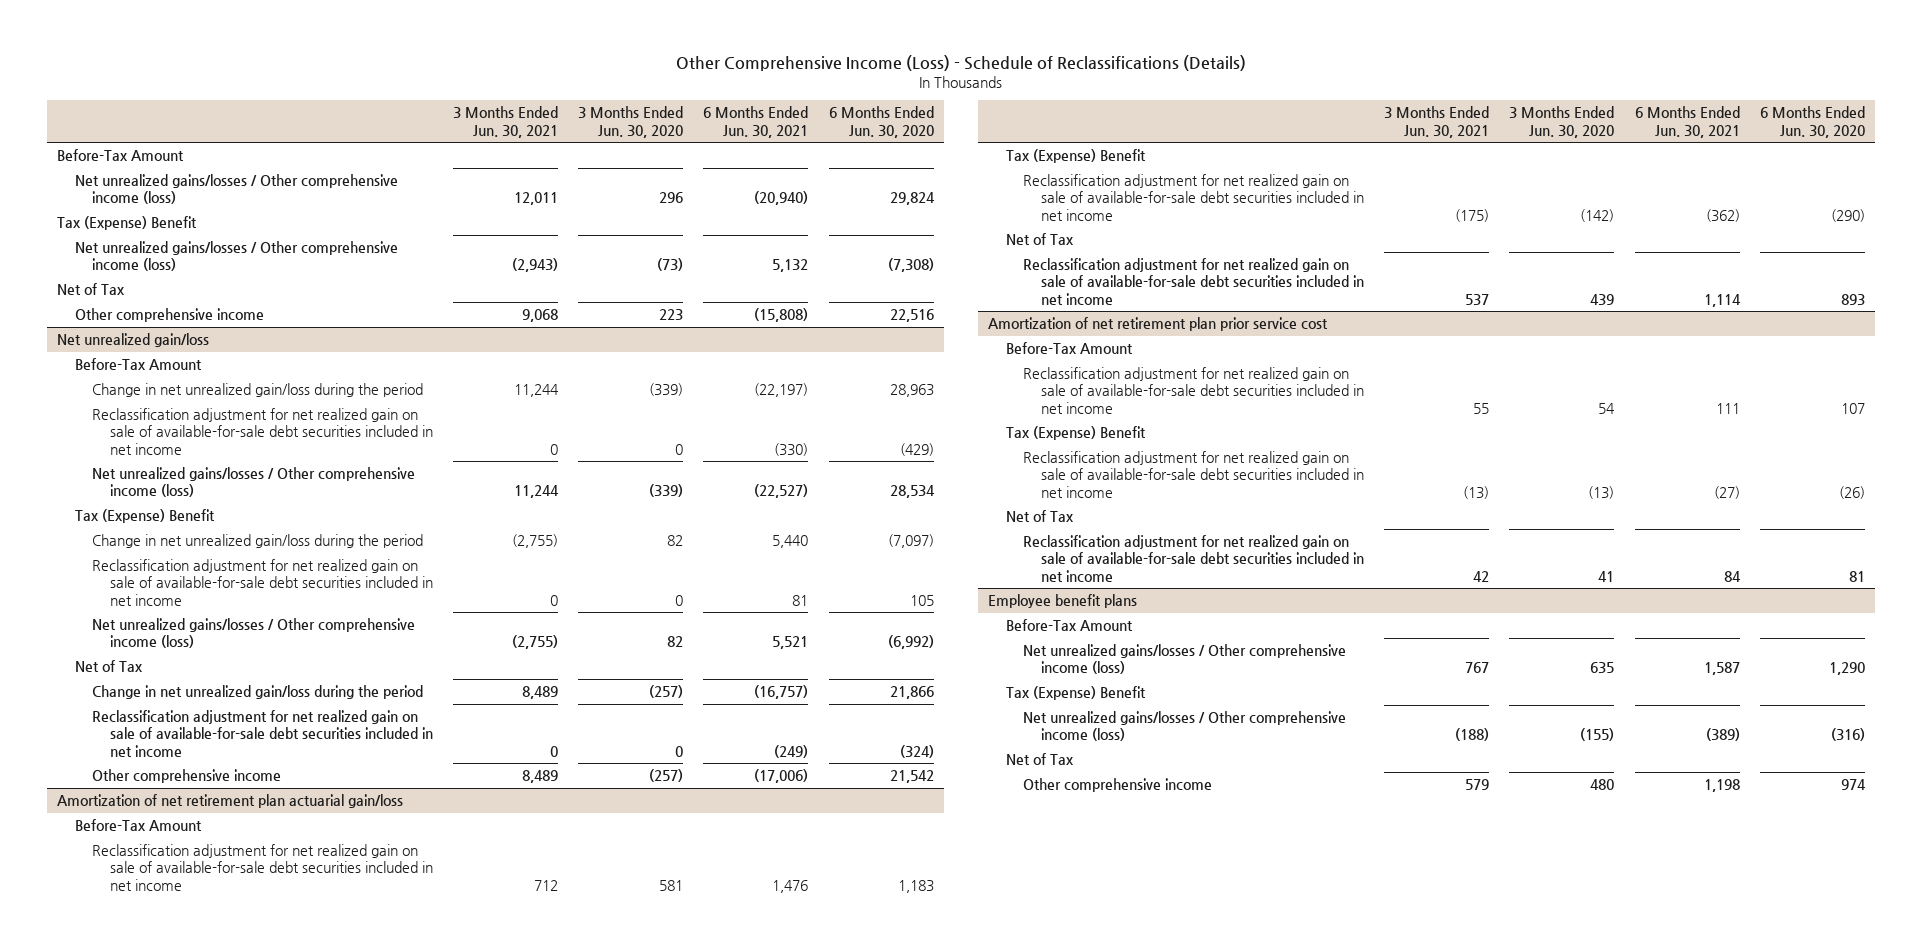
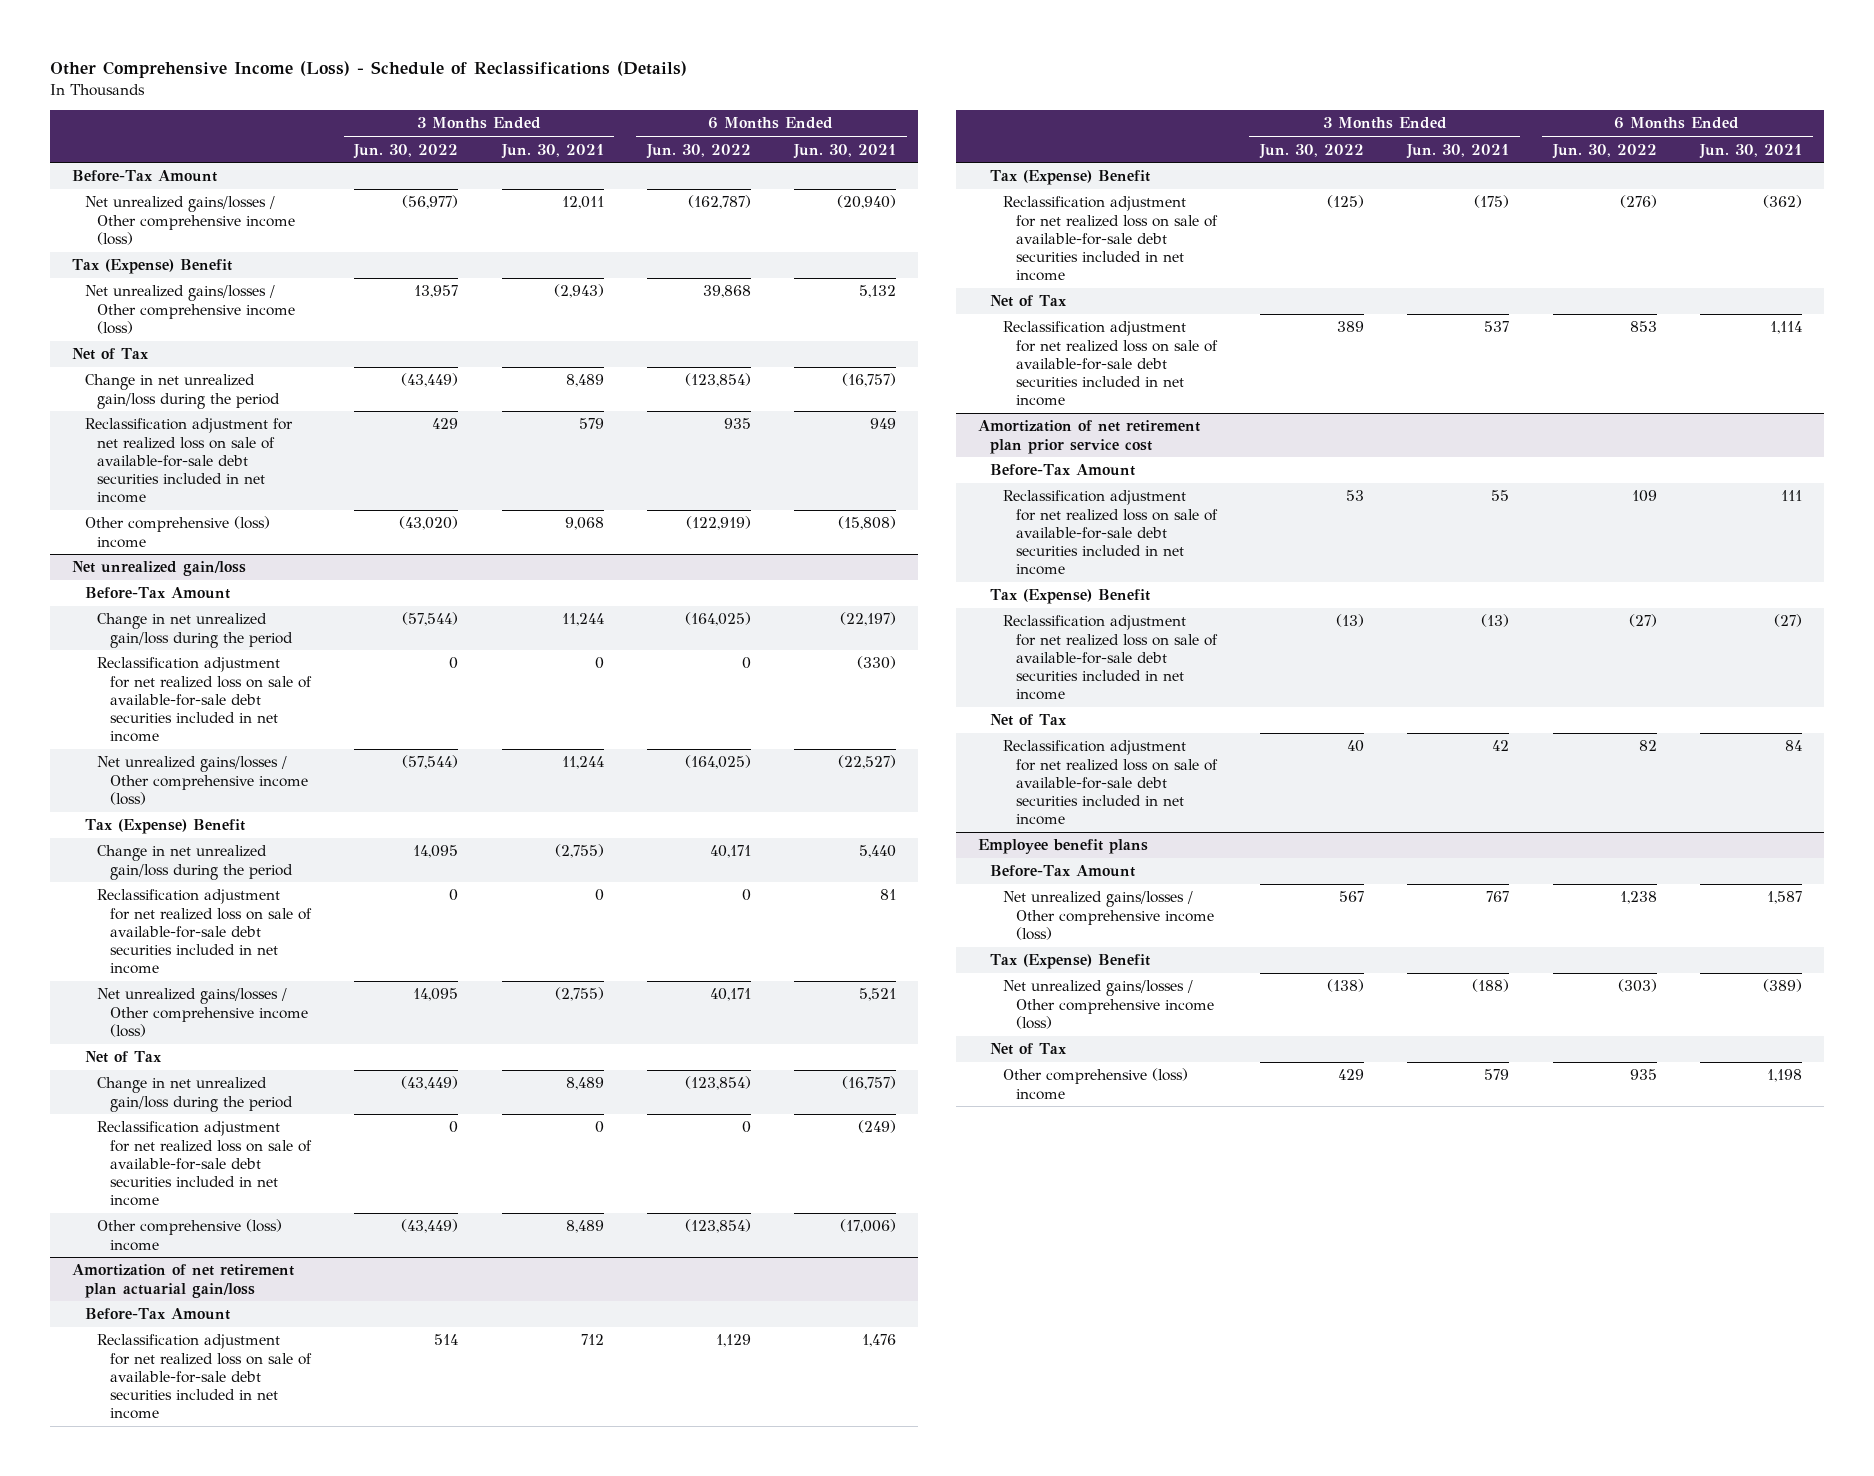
- | 3 Months Ended Jun. 30, 2021 | 3 Months Ended Jun. 30, 2020 | 6 Months Ended Jun. 30, 2021 | 6 Months Ended Jun. 30, 2020
+ | 3 Months Ended Jun. 30, 2022 | 3 Months Ended Jun. 30, 2021 | 6 Months Ended Jun. 30, 2022 | 6 Months Ended Jun. 30, 2021
- Other comprehensive income | 9,068 | 223 | (15,808) | 22,516
+ Change in net unrealized gain/loss during the period | (43,449) | 8,489 | (123,854) | (16,757)
+ Reclassification adjustment for net realized loss on sale of available-for-sale debt securities included in net income | 429 | 579 | 935 | 949
+ Other comprehensive (loss) income | (43,020) | 9,068 | (122,919) | (15,808)
@ Net unrealized gain/loss
- Reclassification adjustment for net realized gain on sale of available-for-sale debt securities included in net income | 0 | 0 | (330) | (429)
+ Reclassification adjustment for net realized loss on sale of available-for-sale debt securities included in net income | 0 | 0 | 0 | (330)
- Reclassification adjustment for net realized gain on sale of available-for-sale debt securities included in net income | 0 | 0 | 81 | 105
+ Reclassification adjustment for net realized loss on sale of available-for-sale debt securities included in net income | 0 | 0 | 0 | 81
- Reclassification adjustment for net realized gain on sale of available-for-sale debt securities included in net income | 0 | 0 | (249) | (324)
- Other comprehensive income | 8,489 | (257) | (17,006) | 21,542
+ Reclassification adjustment for net realized loss on sale of available-for-sale debt securities included in net income | 0 | 0 | 0 | (249)
+ Other comprehensive (loss) income | (43,449) | 8,489 | (123,854) | (17,006)
@ Amortization of net retirement plan actuarial gain/loss
- Reclassification adjustment for net realized gain on sale of available-for-sale debt securities included in net income | 712 | 581 | 1,476 | 1,183
+ Reclassification adjustment for net realized loss on sale of available-for-sale debt securities included in net income | 514 | 712 | 1,129 | 1,476
- Reclassification adjustment for net realized gain on sale of available-for-sale debt securities included in net income | (175) | (142) | (362) | (290)
+ Reclassification adjustment for net realized loss on sale of available-for-sale debt securities included in net income | (125) | (175) | (276) | (362)
- Reclassification adjustment for net realized gain on sale of available-for-sale debt securities included in net income | 537 | 439 | 1,114 | 893
+ Reclassification adjustment for net realized loss on sale of available-for-sale debt securities included in net income | 389 | 537 | 853 | 1,114
@ Amortization of net retirement plan prior service cost
- Reclassification adjustment for net realized gain on sale of available-for-sale debt securities included in net income | 55 | 54 | 111 | 107
+ Reclassification adjustment for net realized loss on sale of available-for-sale debt securities included in net income | 53 | 55 | 109 | 111
- Reclassification adjustment for net realized gain on sale of available-for-sale debt securities included in net income | (13) | (13) | (27) | (26)
+ Reclassification adjustment for net realized loss on sale of available-for-sale debt securities included in net income | (13) | (13) | (27) | (27)
- Reclassification adjustment for net realized gain on sale of available-for-sale debt securities included in net income | 42 | 41 | 84 | 81
+ Reclassification adjustment for net realized loss on sale of available-for-sale debt securities included in net income | 40 | 42 | 82 | 84
@ Employee benefit plans
- Other comprehensive income | 579 | 480 | 1,198 | 974
+ Other comprehensive (loss) income | 429 | 579 | 935 | 1,198

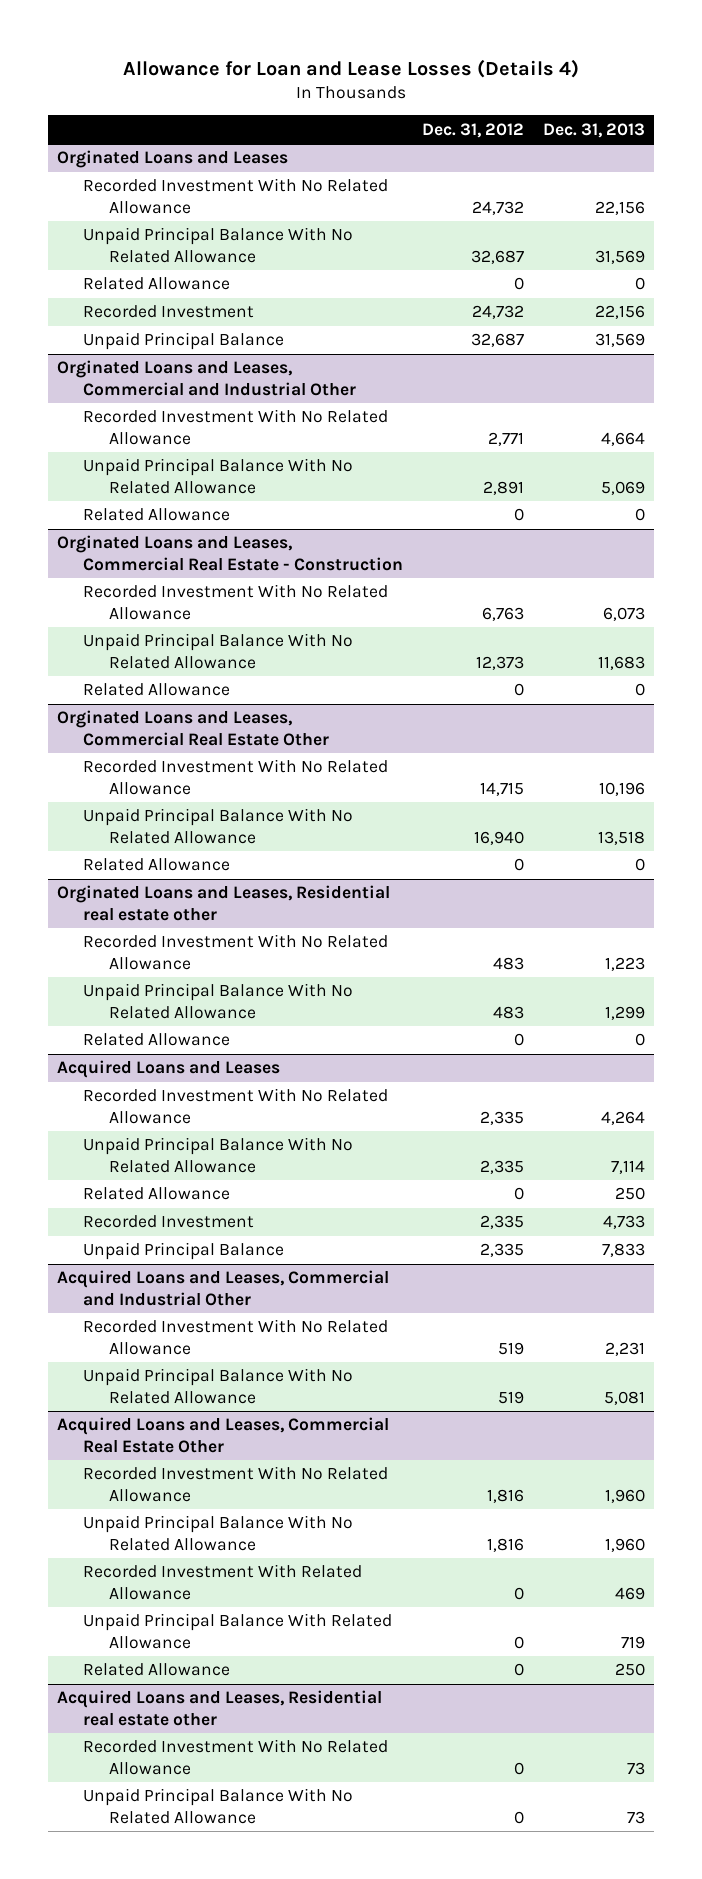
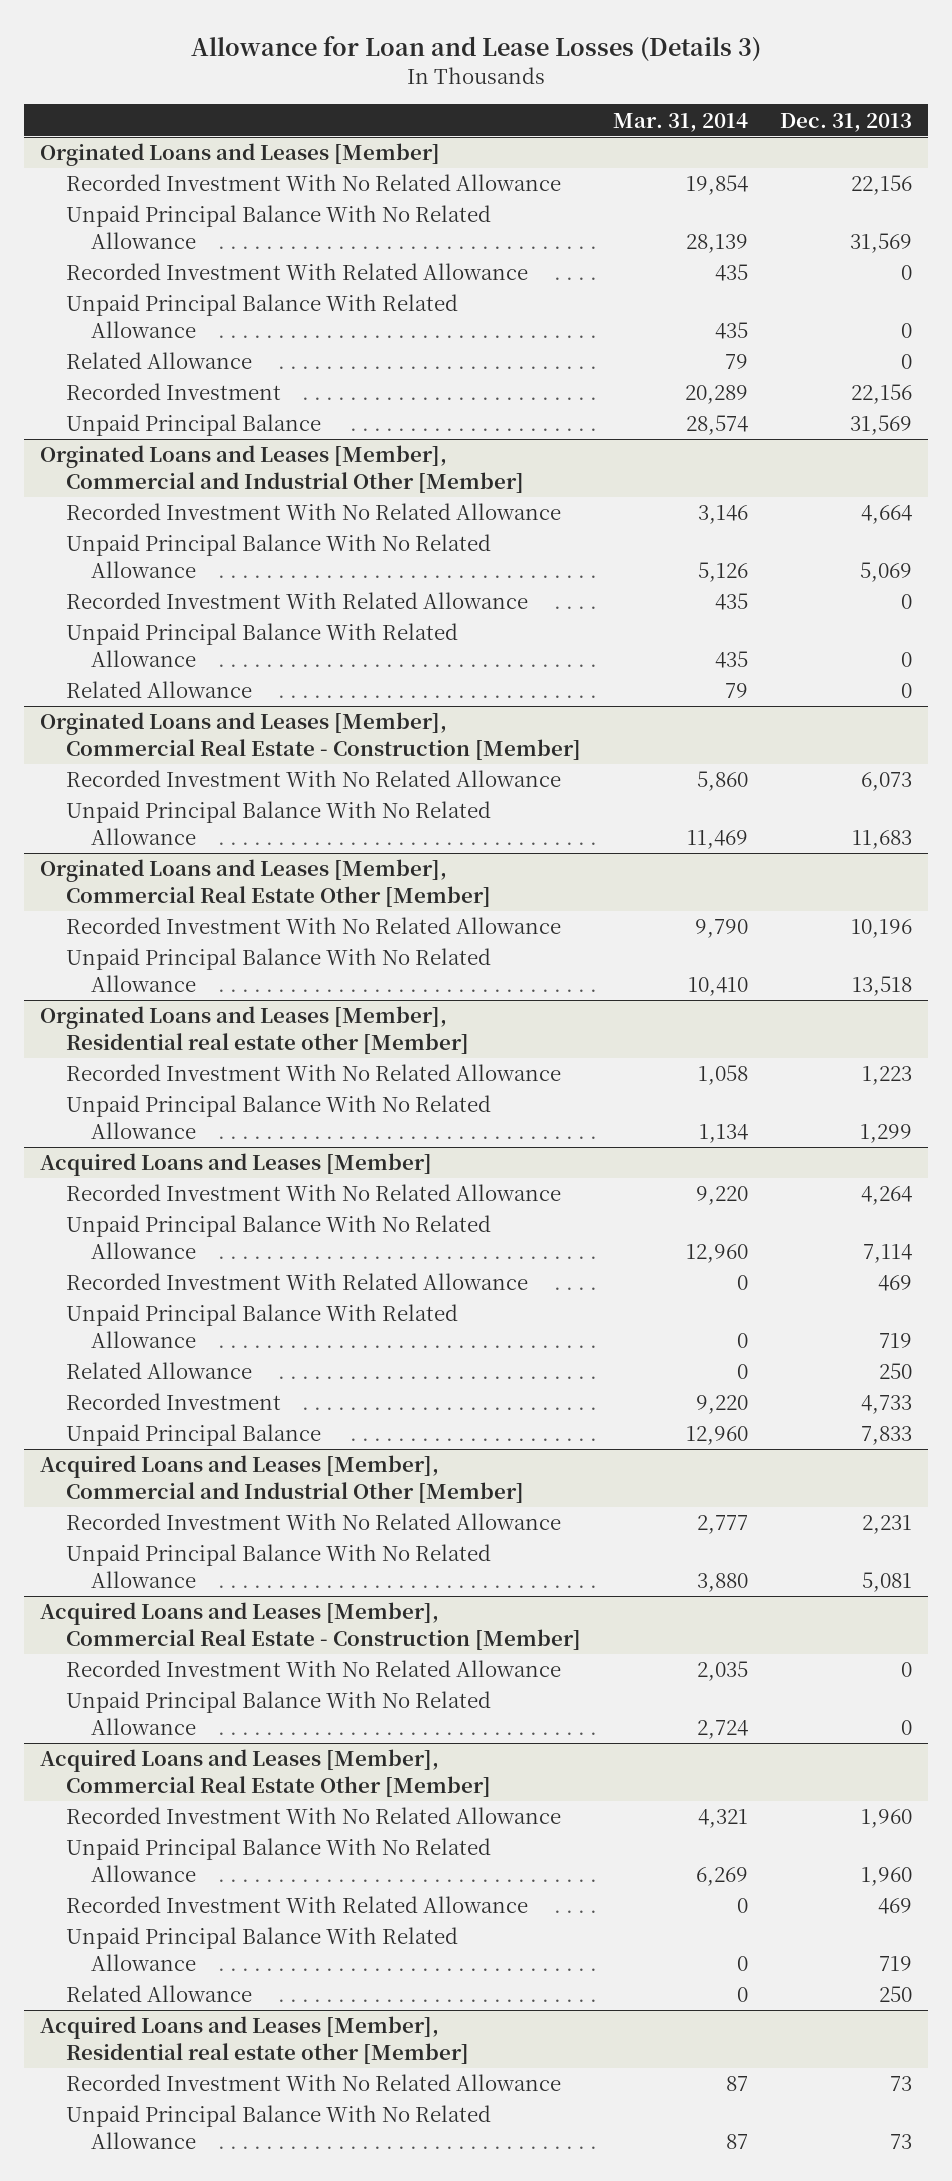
- Allowance for Loan and Lease Losses (Details 4)
+ Allowance for Loan and Lease Losses (Details 3)
- | Dec. 31, 2012 | Dec. 31, 2013
+ | Mar. 31, 2014 | Dec. 31, 2013
- Orginated Loans and Leases
+ Orginated Loans and Leases [Member]
+ Recorded Investment With Related Allowance | 435 | 0
+ Unpaid Principal Balance With Related Allowance | 435 | 0
- Orginated Loans and Leases, Commercial and Industrial Other
+ Orginated Loans and Leases [Member], Commercial and Industrial Other [Member]
+ Recorded Investment With Related Allowance | 435 | 0
+ Unpaid Principal Balance With Related Allowance | 435 | 0
- Orginated Loans and Leases, Commercial Real Estate - Construction
+ Orginated Loans and Leases [Member], Commercial Real Estate - Construction [Member]
- Related Allowance | 0 | 0
- Orginated Loans and Leases, Commercial Real Estate Other
+ Orginated Loans and Leases [Member], Commercial Real Estate Other [Member]
- Related Allowance | 0 | 0
- Orginated Loans and Leases, Residential real estate other
+ Orginated Loans and Leases [Member], Residential real estate other [Member]
- Related Allowance | 0 | 0
- Acquired Loans and Leases
+ Acquired Loans and Leases [Member]
+ Recorded Investment With Related Allowance | 0 | 469
+ Unpaid Principal Balance With Related Allowance | 0 | 719
- Acquired Loans and Leases, Commercial and Industrial Other
+ Acquired Loans and Leases [Member], Commercial and Industrial Other [Member]
- Acquired Loans and Leases, Commercial Real Estate Other
+ Acquired Loans and Leases [Member], Commercial Real Estate - Construction [Member]
+ Recorded Investment With No Related Allowance | 2,035 | 0
+ Unpaid Principal Balance With No Related Allowance | 2,724 | 0
+ Acquired Loans and Leases [Member], Commercial Real Estate Other [Member]
- Acquired Loans and Leases, Residential real estate other
+ Acquired Loans and Leases [Member], Residential real estate other [Member]

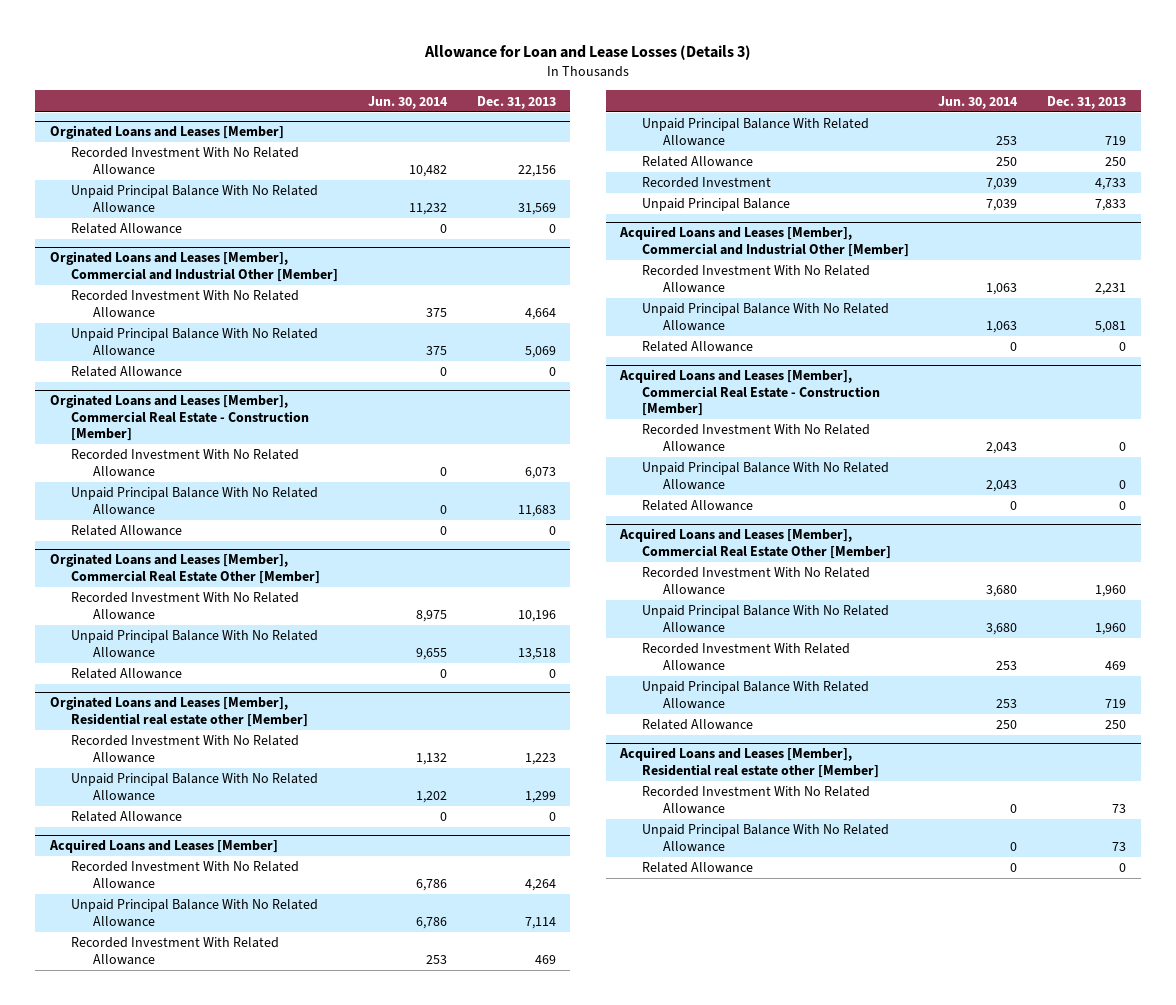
- | Mar. 31, 2014 | Dec. 31, 2013
+ | Jun. 30, 2014 | Dec. 31, 2013
@ Orginated Loans and Leases [Member]
- Recorded Investment With Related Allowance | 435 | 0
- Unpaid Principal Balance With Related Allowance | 435 | 0
- Recorded Investment | 20,289 | 22,156
- Unpaid Principal Balance | 28,574 | 31,569
@ Orginated Loans and Leases [Member], Commercial and Industrial Other [Member]
- Recorded Investment With Related Allowance | 435 | 0
- Unpaid Principal Balance With Related Allowance | 435 | 0
@ Orginated Loans and Leases [Member], Commercial Real Estate - Construction [Member]
+ Related Allowance | 0 | 0
@ Orginated Loans and Leases [Member], Commercial Real Estate Other [Member]
+ Related Allowance | 0 | 0
@ Orginated Loans and Leases [Member], Residential real estate other [Member]
+ Related Allowance | 0 | 0
@ Acquired Loans and Leases [Member], Commercial and Industrial Other [Member]
+ Related Allowance | 0 | 0
@ Acquired Loans and Leases [Member], Commercial Real Estate - Construction [Member]
+ Related Allowance | 0 | 0
@ Acquired Loans and Leases [Member], Residential real estate other [Member]
+ Related Allowance | 0 | 0

